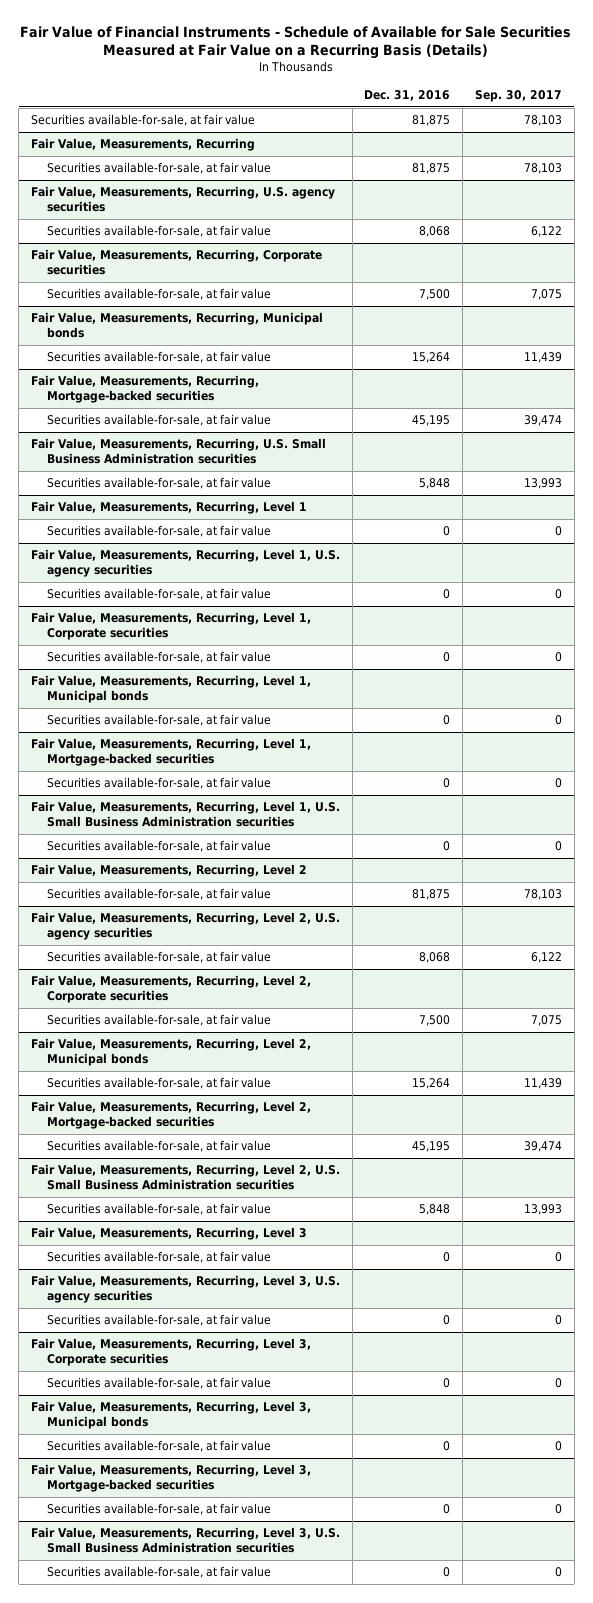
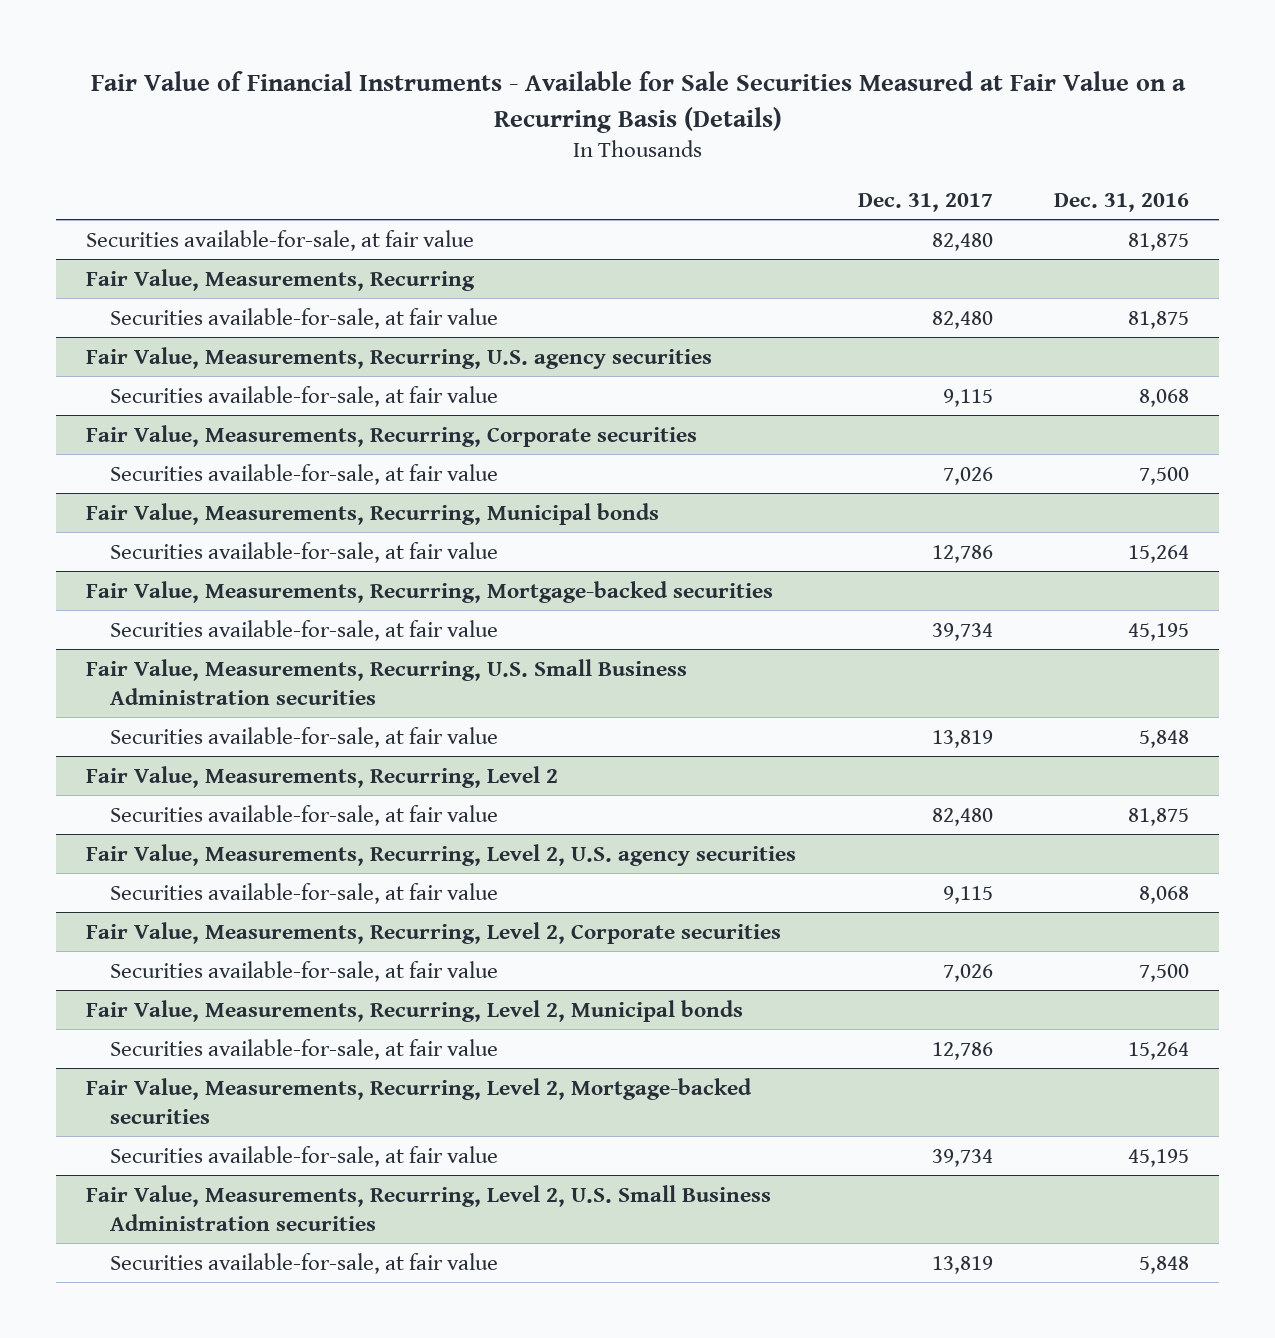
- Fair Value of Financial Instruments - Schedule of Available for Sale Securities Measured at Fair Value on a Recurring Basis (Details)
+ Fair Value of Financial Instruments - Available for Sale Securities Measured at Fair Value on a Recurring Basis (Details)
- | Dec. 31, 2016 | Sep. 30, 2017
+ | Dec. 31, 2017 | Dec. 31, 2016
- Fair Value, Measurements, Recurring, Level 1
- Securities available-for-sale, at fair value | 0 | 0
- Fair Value, Measurements, Recurring, Level 1, U.S. agency securities
- Securities available-for-sale, at fair value | 0 | 0
- Fair Value, Measurements, Recurring, Level 1, Corporate securities
- Securities available-for-sale, at fair value | 0 | 0
- Fair Value, Measurements, Recurring, Level 1, Municipal bonds
- Securities available-for-sale, at fair value | 0 | 0
- Fair Value, Measurements, Recurring, Level 1, Mortgage-backed securities
- Securities available-for-sale, at fair value | 0 | 0
- Fair Value, Measurements, Recurring, Level 1, U.S. Small Business Administration securities
- Securities available-for-sale, at fair value | 0 | 0
- Fair Value, Measurements, Recurring, Level 3
- Securities available-for-sale, at fair value | 0 | 0
- Fair Value, Measurements, Recurring, Level 3, U.S. agency securities
- Securities available-for-sale, at fair value | 0 | 0
- Fair Value, Measurements, Recurring, Level 3, Corporate securities
- Securities available-for-sale, at fair value | 0 | 0
- Fair Value, Measurements, Recurring, Level 3, Municipal bonds
- Securities available-for-sale, at fair value | 0 | 0
- Fair Value, Measurements, Recurring, Level 3, Mortgage-backed securities
- Securities available-for-sale, at fair value | 0 | 0
- Fair Value, Measurements, Recurring, Level 3, U.S. Small Business Administration securities
- Securities available-for-sale, at fair value | 0 | 0

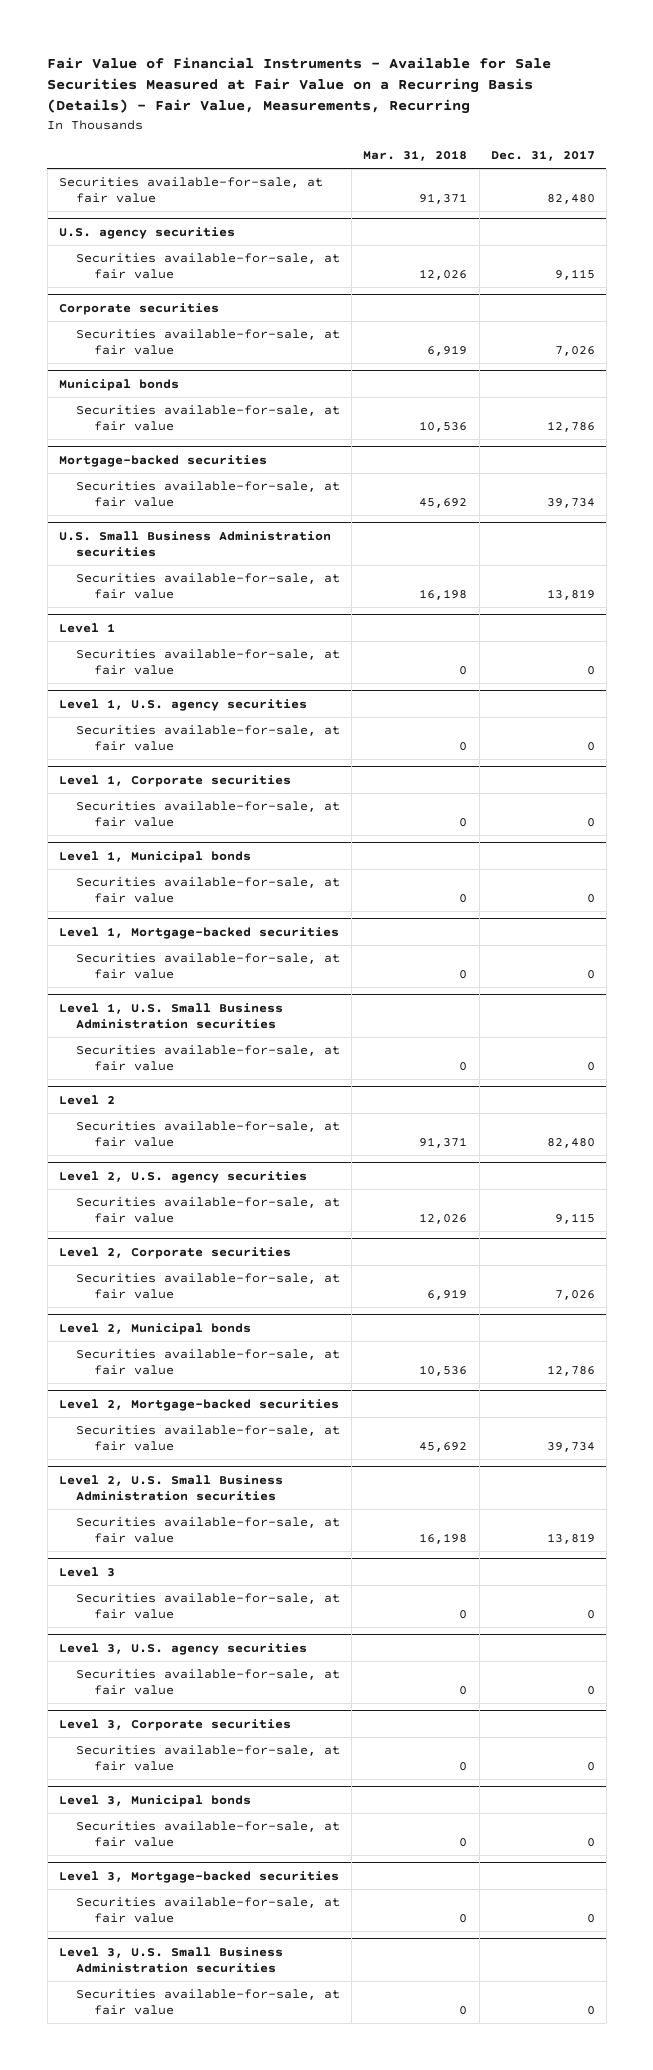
- Fair Value of Financial Instruments - Available for Sale Securities Measured at Fair Value on a Recurring Basis (Details)
+ Fair Value of Financial Instruments - Available for Sale Securities Measured at Fair Value on a Recurring Basis (Details) - Fair Value, Measurements, Recurring
- | Dec. 31, 2017 | Dec. 31, 2016
+ | Mar. 31, 2018 | Dec. 31, 2017
- Fair Value, Measurements, Recurring
- Securities available-for-sale, at fair value | 82,480 | 81,875
- Fair Value, Measurements, Recurring, U.S. agency securities
+ U.S. agency securities
- Fair Value, Measurements, Recurring, Corporate securities
+ Corporate securities
- Fair Value, Measurements, Recurring, Municipal bonds
+ Municipal bonds
- Fair Value, Measurements, Recurring, Mortgage-backed securities
+ Mortgage-backed securities
- Fair Value, Measurements, Recurring, U.S. Small Business Administration securities
+ U.S. Small Business Administration securities
- Fair Value, Measurements, Recurring, Level 2
+ Level 1
+ Securities available-for-sale, at fair value | 0 | 0
+ Level 1, U.S. agency securities
+ Securities available-for-sale, at fair value | 0 | 0
+ Level 1, Corporate securities
+ Securities available-for-sale, at fair value | 0 | 0
+ Level 1, Municipal bonds
+ Securities available-for-sale, at fair value | 0 | 0
+ Level 1, Mortgage-backed securities
+ Securities available-for-sale, at fair value | 0 | 0
+ Level 1, U.S. Small Business Administration securities
+ Securities available-for-sale, at fair value | 0 | 0
+ Level 2
- Fair Value, Measurements, Recurring, Level 2, U.S. agency securities
+ Level 2, U.S. agency securities
- Fair Value, Measurements, Recurring, Level 2, Corporate securities
+ Level 2, Corporate securities
- Fair Value, Measurements, Recurring, Level 2, Municipal bonds
+ Level 2, Municipal bonds
- Fair Value, Measurements, Recurring, Level 2, Mortgage-backed securities
+ Level 2, Mortgage-backed securities
- Fair Value, Measurements, Recurring, Level 2, U.S. Small Business Administration securities
+ Level 2, U.S. Small Business Administration securities
+ Level 3
+ Securities available-for-sale, at fair value | 0 | 0
+ Level 3, U.S. agency securities
+ Securities available-for-sale, at fair value | 0 | 0
+ Level 3, Corporate securities
+ Securities available-for-sale, at fair value | 0 | 0
+ Level 3, Municipal bonds
+ Securities available-for-sale, at fair value | 0 | 0
+ Level 3, Mortgage-backed securities
+ Securities available-for-sale, at fair value | 0 | 0
+ Level 3, U.S. Small Business Administration securities
+ Securities available-for-sale, at fair value | 0 | 0

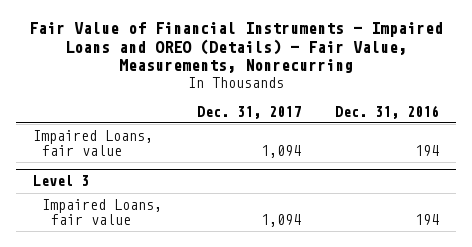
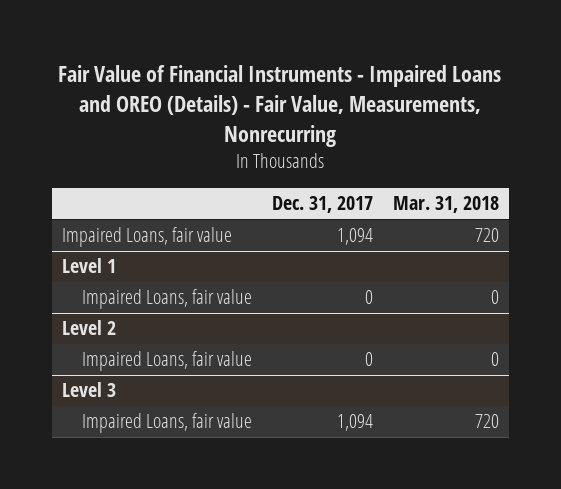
- | Dec. 31, 2017 | Dec. 31, 2016
+ | Dec. 31, 2017 | Mar. 31, 2018
+ Level 1
+ Impaired Loans, fair value | 0 | 0
+ Level 2
+ Impaired Loans, fair value | 0 | 0

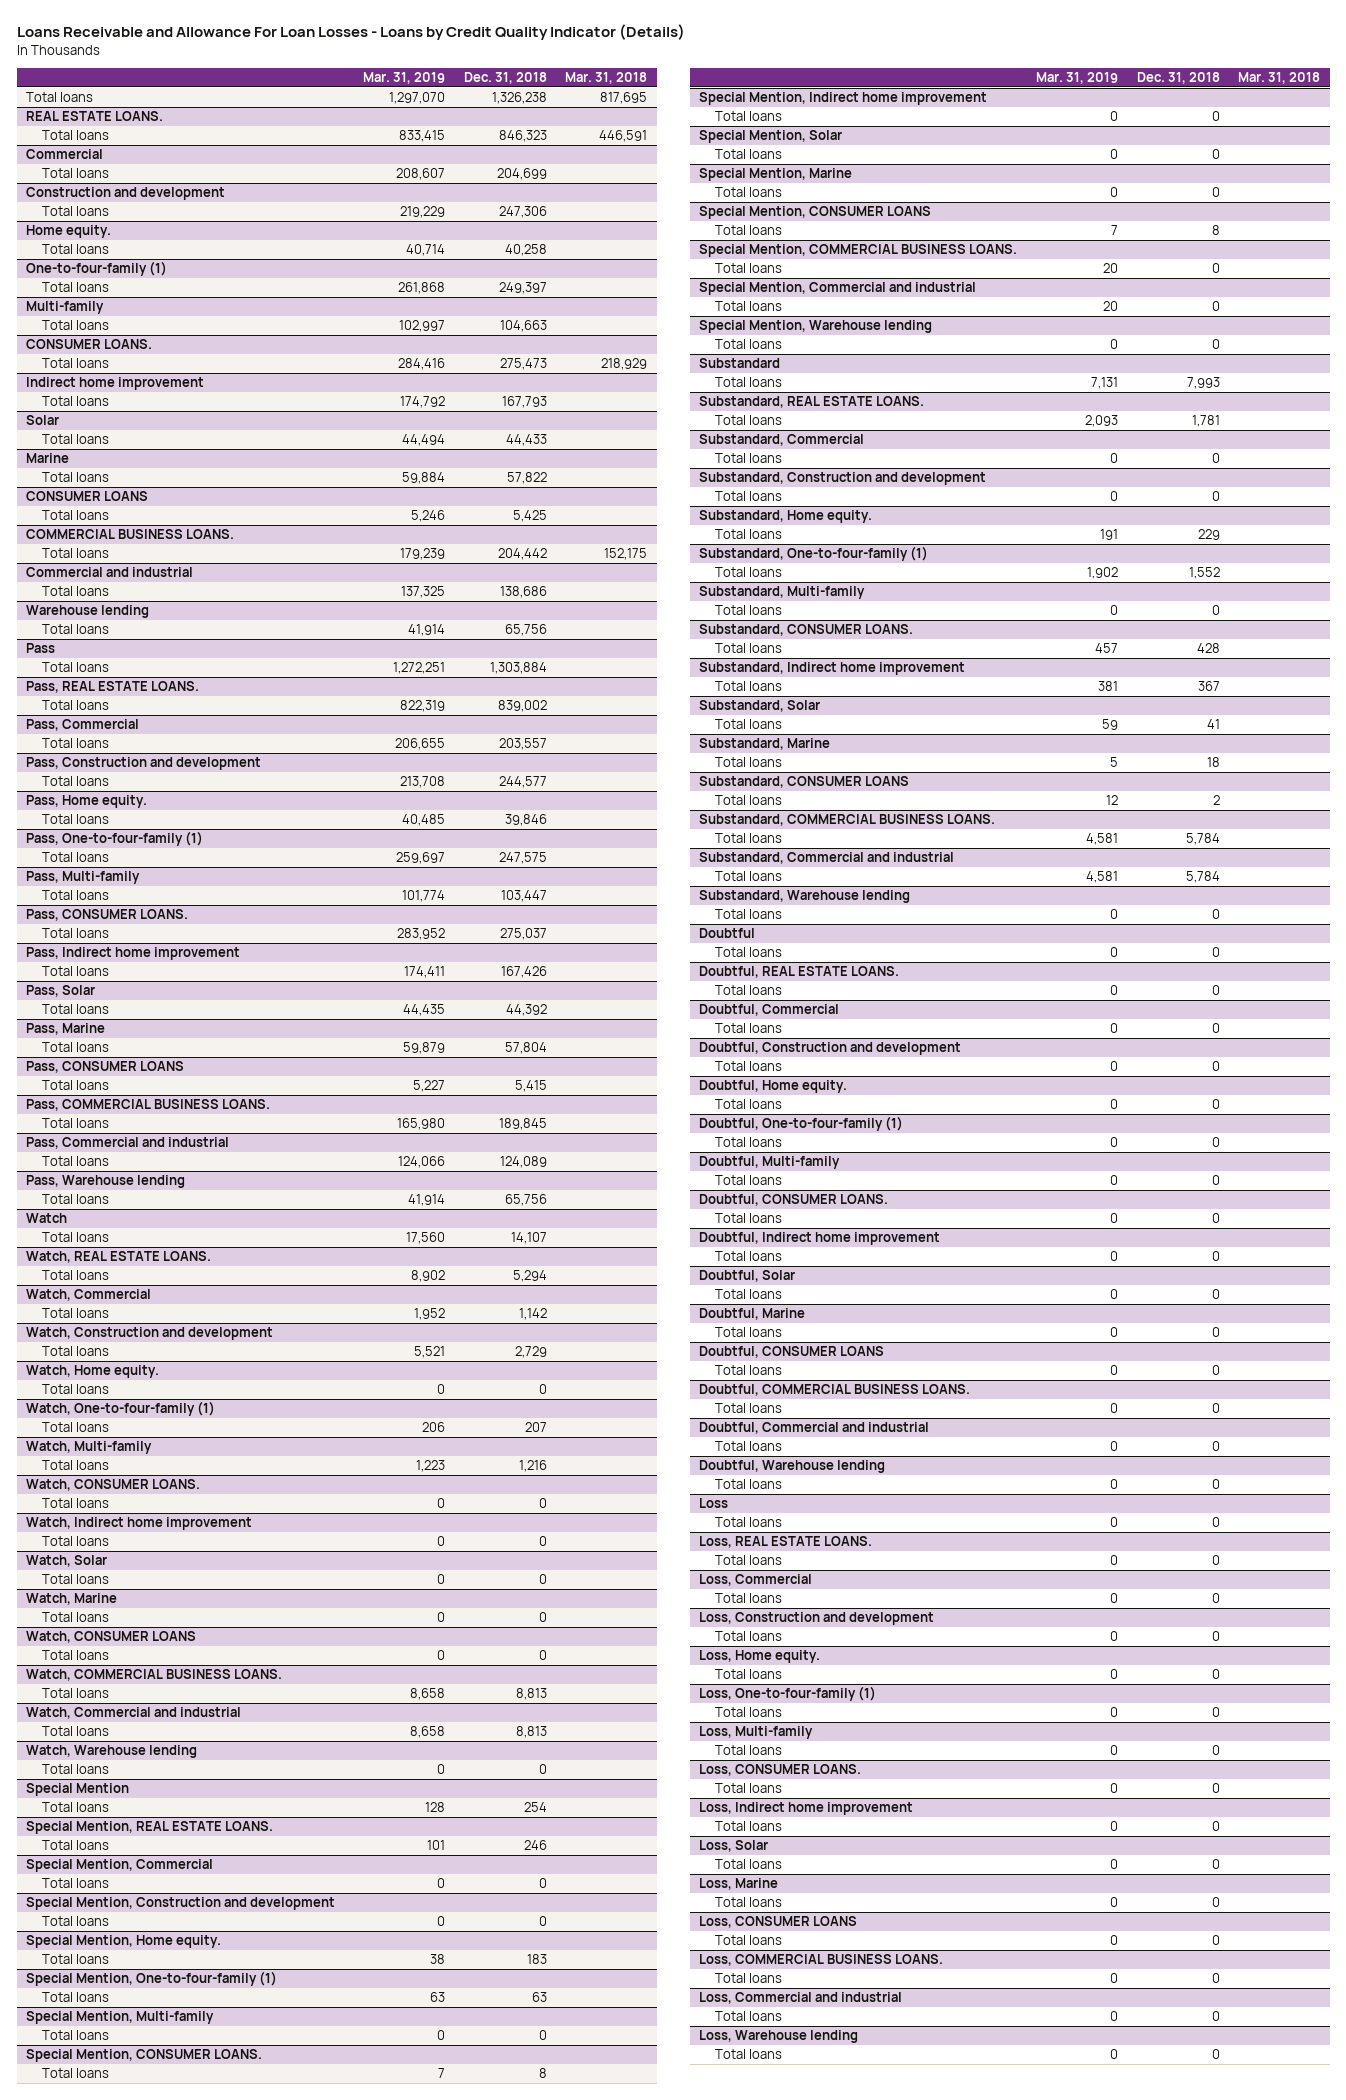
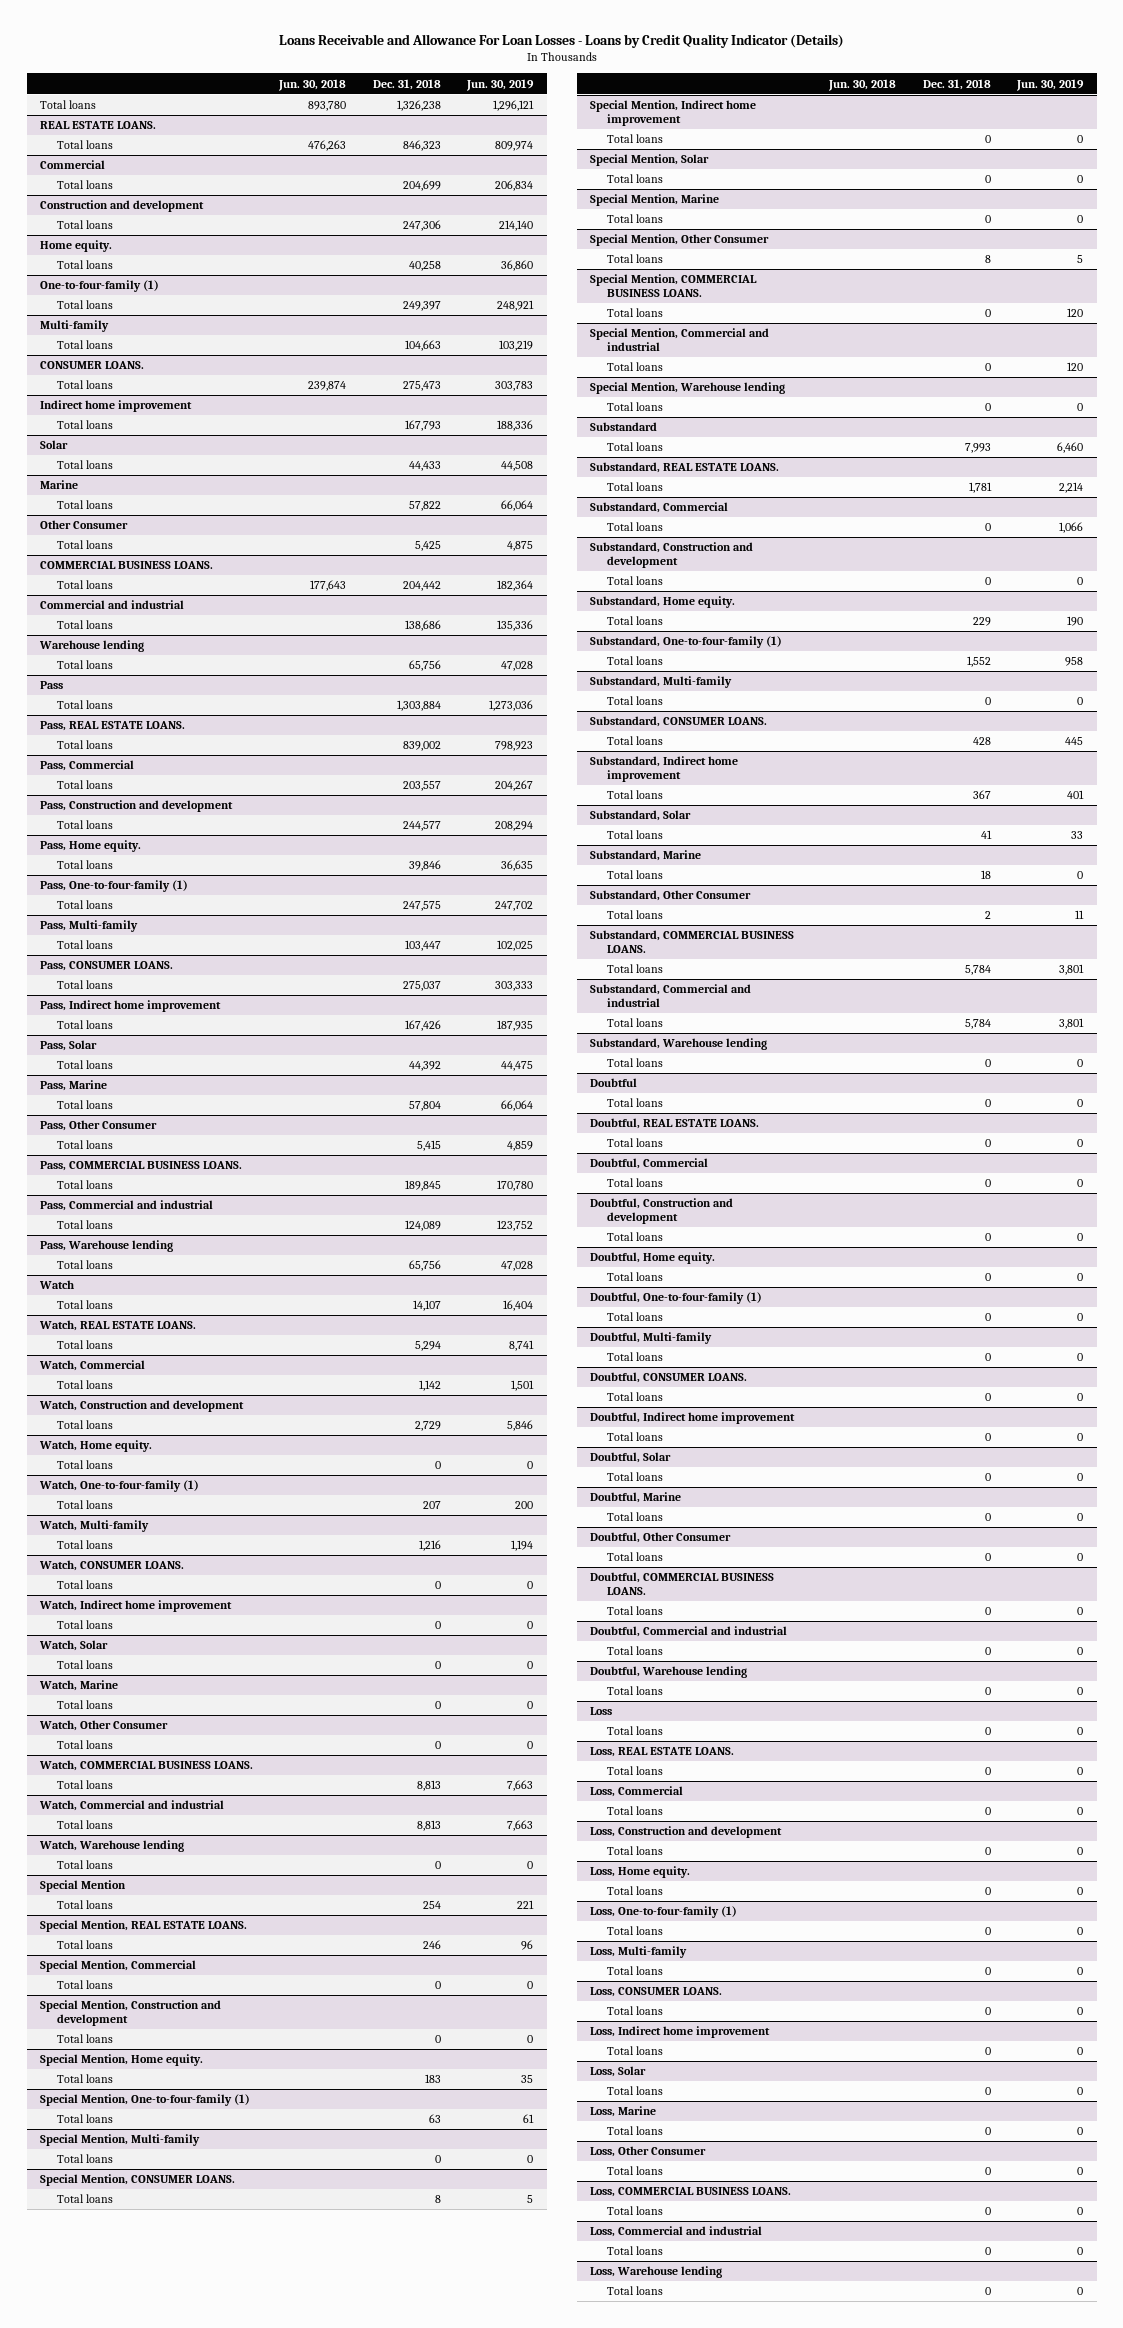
- | Mar. 31, 2019 | Dec. 31, 2018 | Mar. 31, 2018
+ | Jun. 30, 2018 | Dec. 31, 2018 | Jun. 30, 2019
- CONSUMER LOANS
+ Other Consumer
- Pass, CONSUMER LOANS
+ Pass, Other Consumer
- Watch, CONSUMER LOANS
+ Watch, Other Consumer
- Special Mention, CONSUMER LOANS
+ Special Mention, Other Consumer
- Substandard, CONSUMER LOANS
+ Substandard, Other Consumer
- Doubtful, CONSUMER LOANS
+ Doubtful, Other Consumer
- Loss, CONSUMER LOANS
+ Loss, Other Consumer

